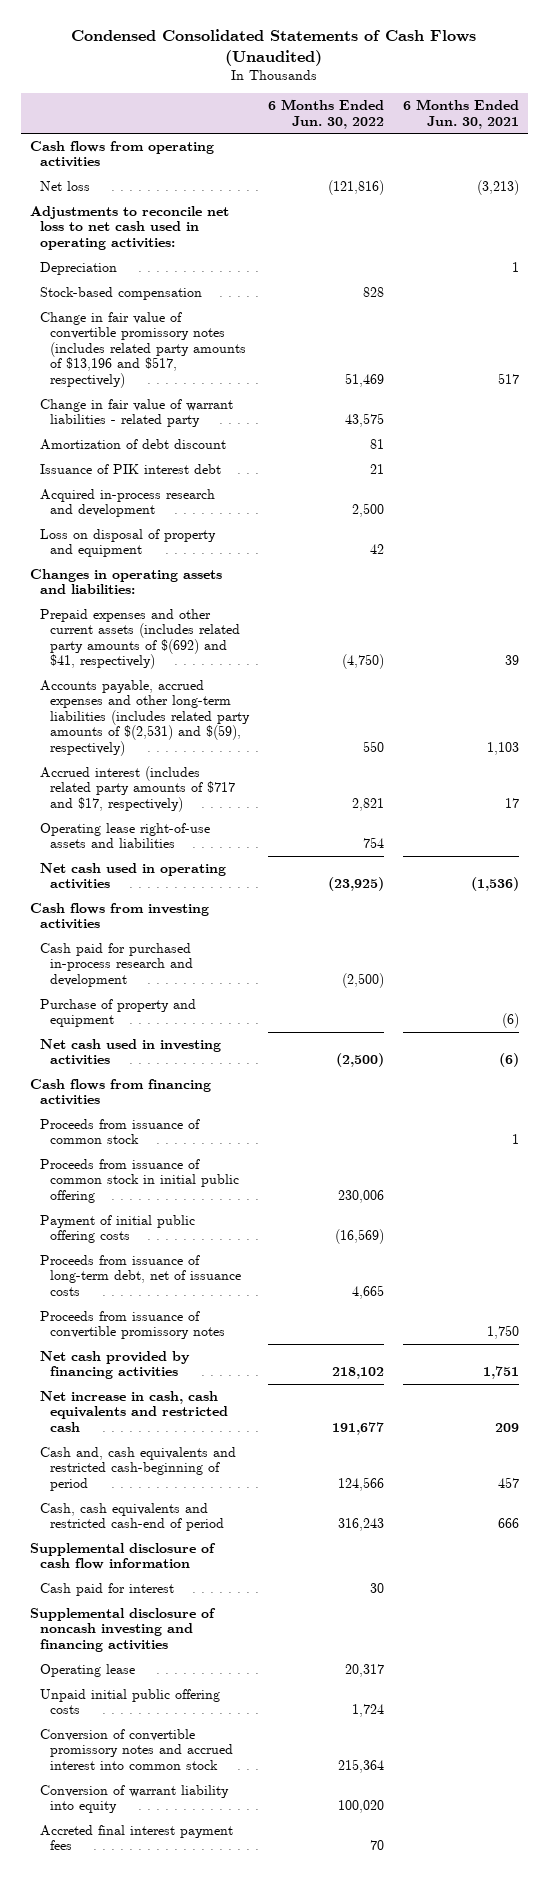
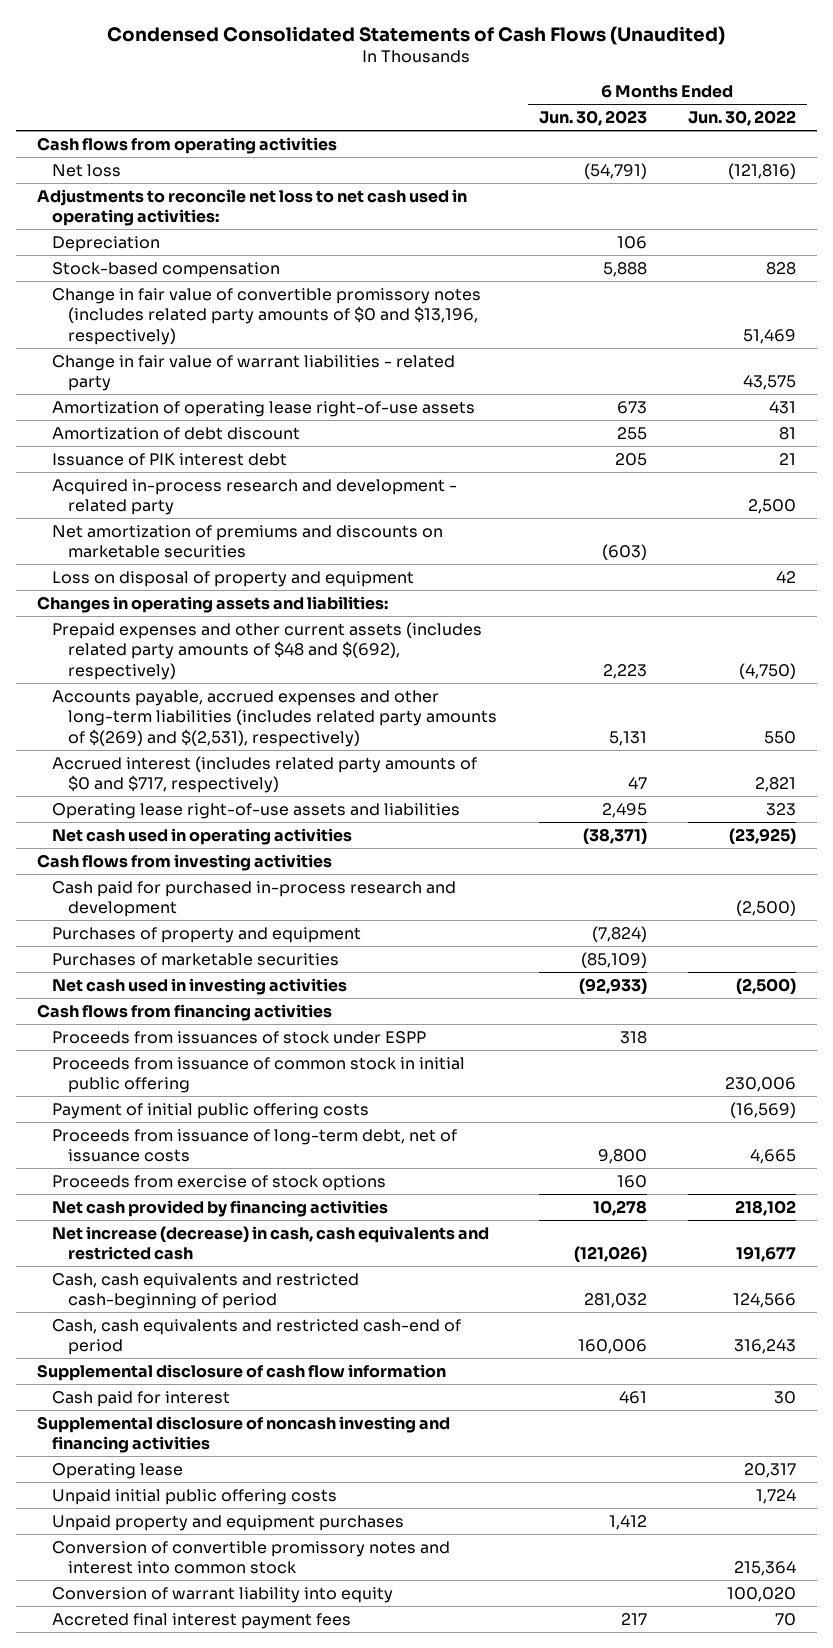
- | 6 Months Ended Jun. 30, 2022 | 6 Months Ended Jun. 30, 2021
+ | 6 Months Ended Jun. 30, 2023 | 6 Months Ended Jun. 30, 2022
- Change in fair value of convertible promissory notes (includes related party amounts of $13,196 and $517, respectively) | 51,469 | 517
+ Change in fair value of convertible promissory notes (includes related party amounts of $0 and $13,196, respectively) | | 51,469
+ Amortization of operating lease right-of-use assets | 673 | 431
- Acquired in-process research and development | 2,500 |
+ Acquired in-process research and development - related party | | 2,500
+ Net amortization of premiums and discounts on marketable securities | (603) |
- Prepaid expenses and other current assets (includes related party amounts of $(692) and $41, respectively) | (4,750) | 39
- Accounts payable, accrued expenses and other long-term liabilities (includes related party amounts of $(2,531) and $(59), respectively) | 550 | 1,103
- Accrued interest (includes related party amounts of $717 and $17, respectively) | 2,821 | 17
- Operating lease right-of-use assets and liabilities | 754 |
+ Prepaid expenses and other current assets (includes related party amounts of $48 and $(692), respectively) | 2,223 | (4,750)
+ Accounts payable, accrued expenses and other long-term liabilities (includes related party amounts of $(269) and $(2,531), respectively) | 5,131 | 550
+ Accrued interest (includes related party amounts of $0 and $717, respectively) | 47 | 2,821
+ Operating lease right-of-use assets and liabilities | 2,495 | 323
- Purchase of property and equipment | | (6)
+ Purchases of property and equipment | (7,824) |
+ Purchases of marketable securities | (85,109) |
- Proceeds from issuance of common stock | | 1
+ Proceeds from issuances of stock under ESPP | 318 |
- Proceeds from issuance of convertible promissory notes | | 1,750
+ Proceeds from exercise of stock options | 160 |
- Net increase in cash, cash equivalents and restricted cash | 191,677 | 209
- Cash and, cash equivalents and restricted cash-beginning of period | 124,566 | 457
+ Net increase (decrease) in cash, cash equivalents and restricted cash | (121,026) | 191,677
+ Cash, cash equivalents and restricted cash-beginning of period | 281,032 | 124,566
- Conversion of convertible promissory notes and accrued interest into common stock | 215,364 |
+ Unpaid property and equipment purchases | 1,412 |
+ Conversion of convertible promissory notes and interest into common stock | | 215,364

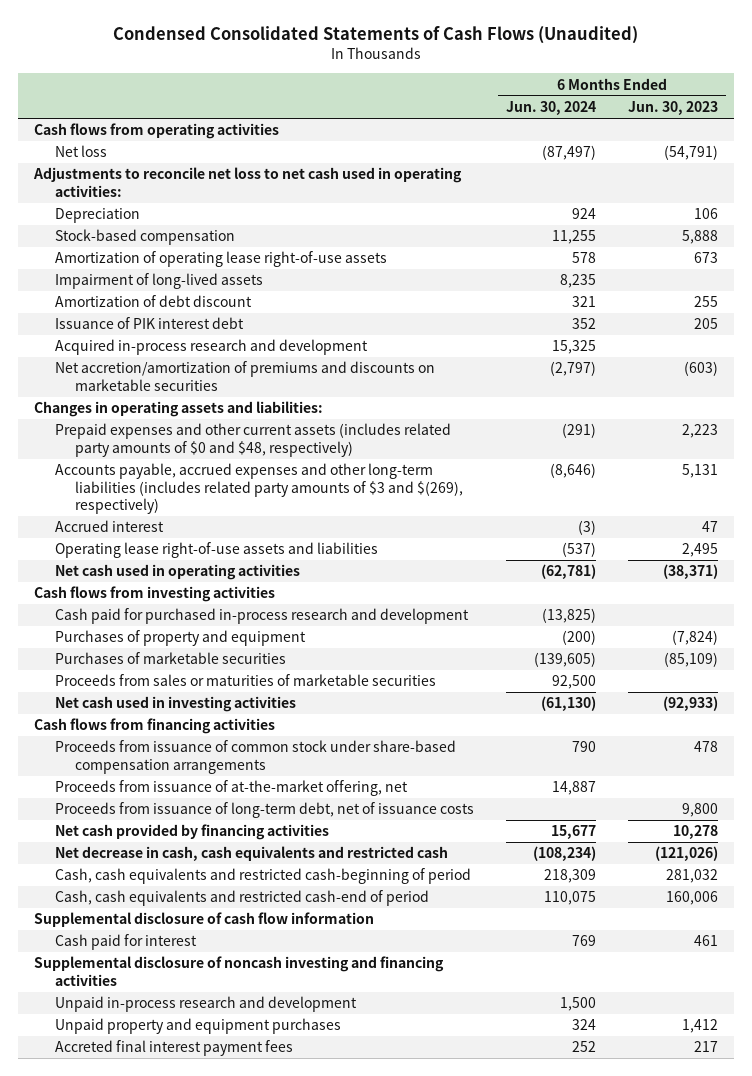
- | 6 Months Ended Jun. 30, 2023 | 6 Months Ended Jun. 30, 2022
+ | 6 Months Ended Jun. 30, 2024 | 6 Months Ended Jun. 30, 2023
- Change in fair value of convertible promissory notes (includes related party amounts of $0 and $13,196, respectively) | | 51,469
- Change in fair value of warrant liabilities - related party | | 43,575
+ Impairment of long-lived assets | 8,235 |
- Acquired in-process research and development - related party | | 2,500
- Net amortization of premiums and discounts on marketable securities | (603) |
- Loss on disposal of property and equipment | | 42
+ Acquired in-process research and development | 15,325 |
+ Net accretion/amortization of premiums and discounts on marketable securities | (2,797) | (603)
- Prepaid expenses and other current assets (includes related party amounts of $48 and $(692), respectively) | 2,223 | (4,750)
- Accounts payable, accrued expenses and other long-term liabilities (includes related party amounts of $(269) and $(2,531), respectively) | 5,131 | 550
- Accrued interest (includes related party amounts of $0 and $717, respectively) | 47 | 2,821
+ Prepaid expenses and other current assets (includes related party amounts of $0 and $48, respectively) | (291) | 2,223
+ Accounts payable, accrued expenses and other long-term liabilities (includes related party amounts of $3 and $(269), respectively) | (8,646) | 5,131
+ Accrued interest | (3) | 47
+ Proceeds from sales or maturities of marketable securities | 92,500 |
- Proceeds from issuances of stock under ESPP | 318 |
- Proceeds from issuance of common stock in initial public offering | | 230,006
- Payment of initial public offering costs | | (16,569)
+ Proceeds from issuance of common stock under share-based compensation arrangements | 790 | 478
+ Proceeds from issuance of at-the-market offering, net | 14,887 |
- Proceeds from exercise of stock options | 160 |
- Net increase (decrease) in cash, cash equivalents and restricted cash | (121,026) | 191,677
+ Net decrease in cash, cash equivalents and restricted cash | (108,234) | (121,026)
- Operating lease | | 20,317
- Unpaid initial public offering costs | | 1,724
+ Unpaid in-process research and development | 1,500 |
- Conversion of convertible promissory notes and interest into common stock | | 215,364
- Conversion of warrant liability into equity | | 100,020

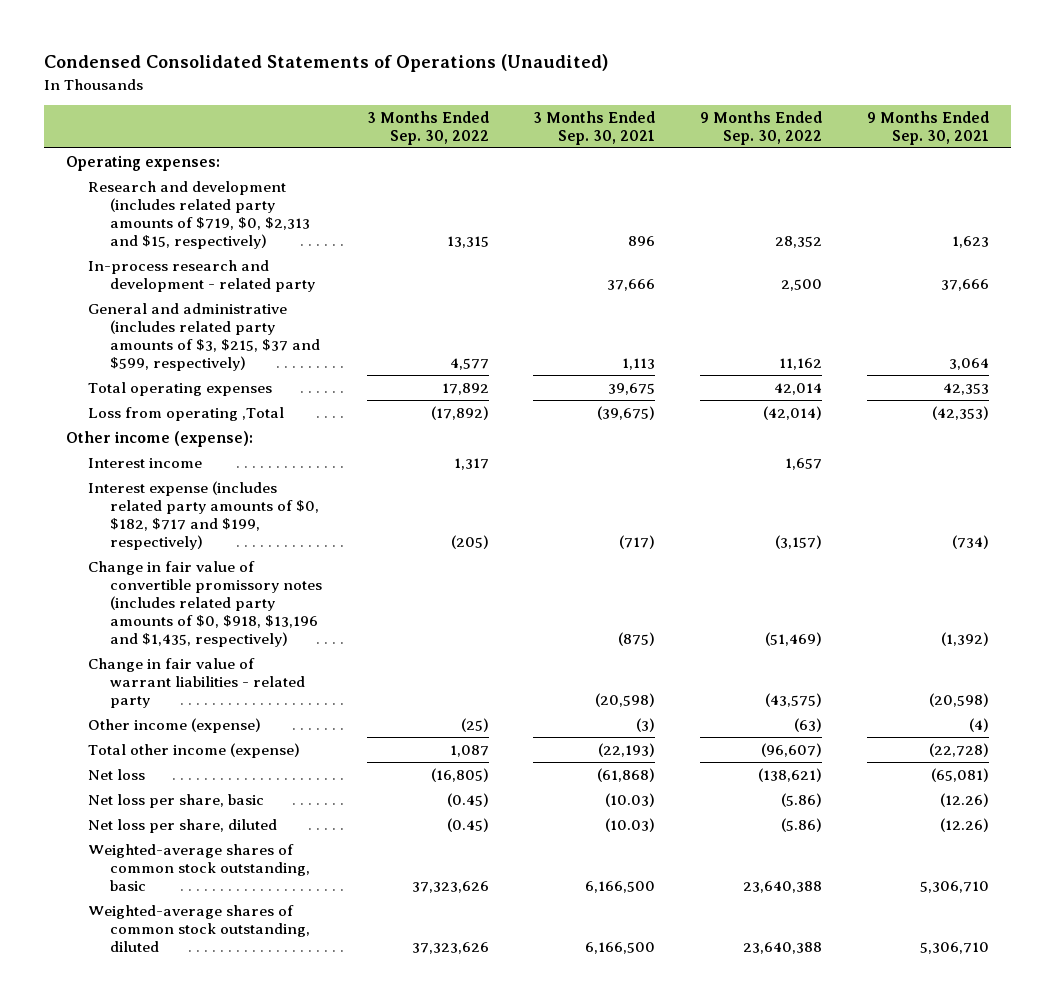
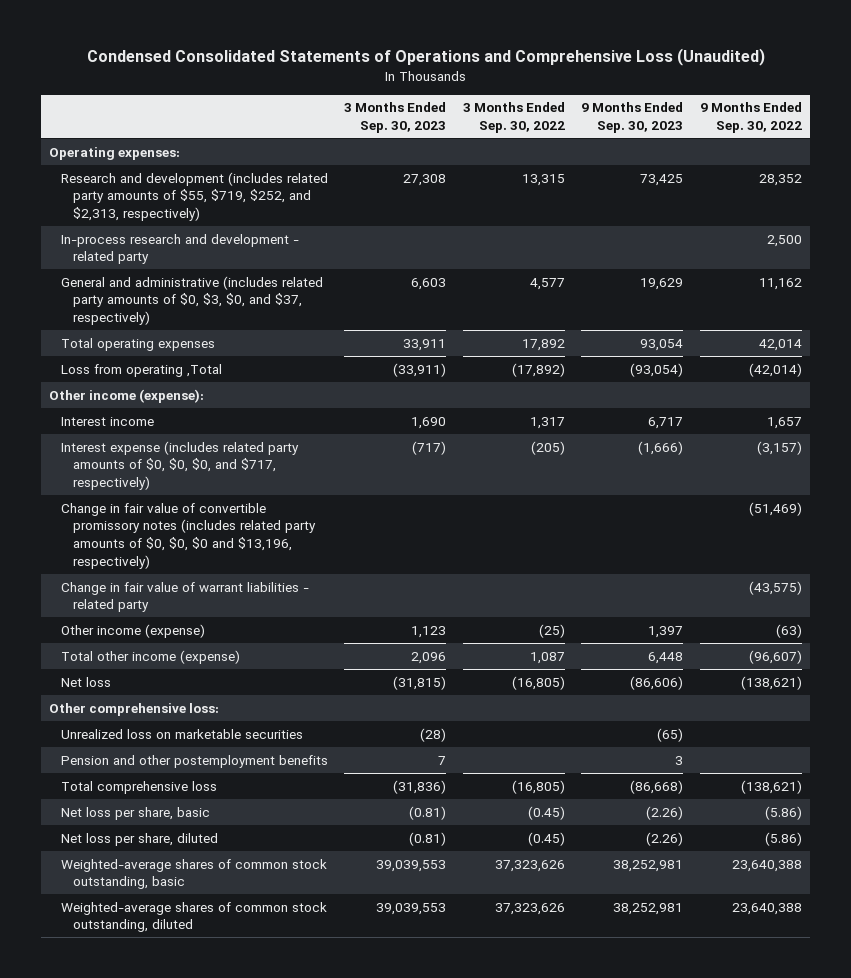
- Condensed Consolidated Statements of Operations (Unaudited)
+ Condensed Consolidated Statements of Operations and Comprehensive Loss (Unaudited)
- | 3 Months Ended Sep. 30, 2022 | 3 Months Ended Sep. 30, 2021 | 9 Months Ended Sep. 30, 2022 | 9 Months Ended Sep. 30, 2021
+ | 3 Months Ended Sep. 30, 2023 | 3 Months Ended Sep. 30, 2022 | 9 Months Ended Sep. 30, 2023 | 9 Months Ended Sep. 30, 2022
- Research and development (includes related party amounts of $719, $0, $2,313 and $15, respectively) | 13,315 | 896 | 28,352 | 1,623
+ Research and development (includes related party amounts of $55, $719, $252, and $2,313, respectively) | 27,308 | 13,315 | 73,425 | 28,352
- General and administrative (includes related party amounts of $3, $215, $37 and $599, respectively) | 4,577 | 1,113 | 11,162 | 3,064
+ General and administrative (includes related party amounts of $0, $3, $0, and $37, respectively) | 6,603 | 4,577 | 19,629 | 11,162
- Interest expense (includes related party amounts of $0, $182, $717 and $199, respectively) | (205) | (717) | (3,157) | (734)
- Change in fair value of convertible promissory notes (includes related party amounts of $0, $918, $13,196 and $1,435, respectively) | | (875) | (51,469) | (1,392)
+ Interest expense (includes related party amounts of $0, $0, $0, and $717, respectively) | (717) | (205) | (1,666) | (3,157)
+ Change in fair value of convertible promissory notes (includes related party amounts of $0, $0, $0 and $13,196, respectively) | | | | (51,469)
+ Other comprehensive loss:
+ Unrealized loss on marketable securities | (28) | | (65) |
+ Pension and other postemployment benefits | 7 | | 3 |
+ Total comprehensive loss | (31,836) | (16,805) | (86,668) | (138,621)

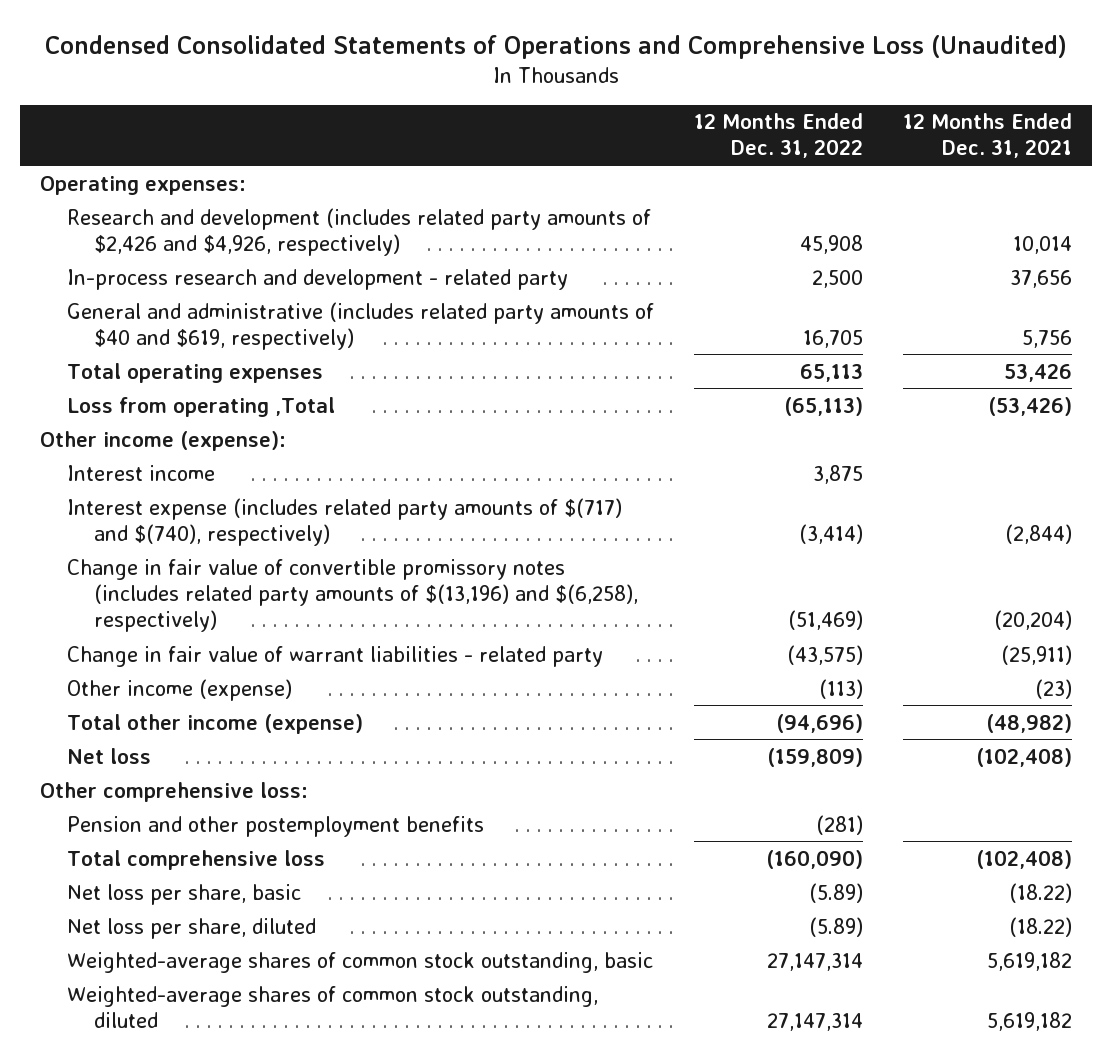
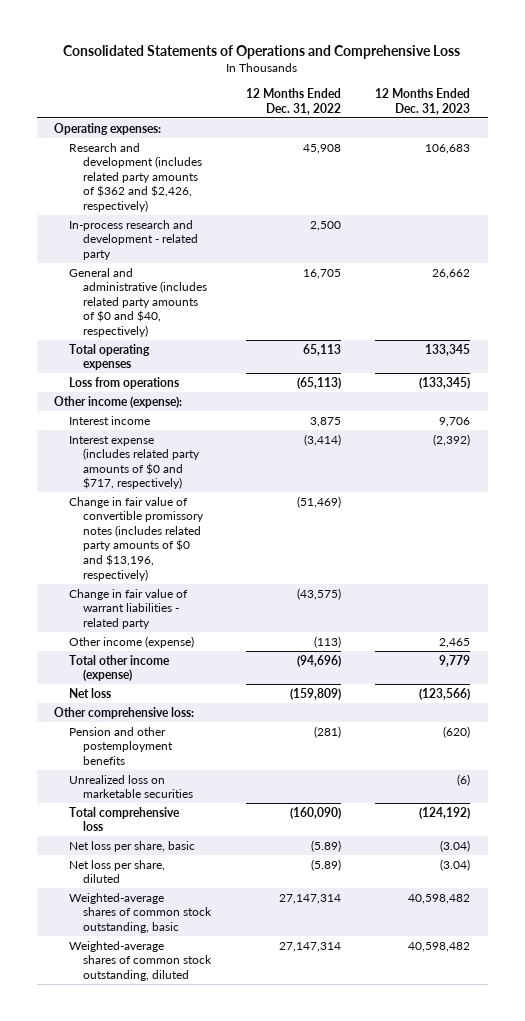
- Condensed Consolidated Statements of Operations and Comprehensive Loss (Unaudited)
+ Consolidated Statements of Operations and Comprehensive Loss
- | 12 Months Ended Dec. 31, 2022 | 12 Months Ended Dec. 31, 2021
+ | 12 Months Ended Dec. 31, 2022 | 12 Months Ended Dec. 31, 2023
- Research and development (includes related party amounts of $2,426 and $4,926, respectively) | 45,908 | 10,014
+ Research and development (includes related party amounts of $362 and $2,426, respectively) | 45,908 | 106,683
- General and administrative (includes related party amounts of $40 and $619, respectively) | 16,705 | 5,756
+ General and administrative (includes related party amounts of $0 and $40, respectively) | 16,705 | 26,662
- Loss from operating ,Total | (65,113) | (53,426)
+ Loss from operations | (65,113) | (133,345)
- Interest expense (includes related party amounts of $(717) and $(740), respectively) | (3,414) | (2,844)
- Change in fair value of convertible promissory notes (includes related party amounts of $(13,196) and $(6,258), respectively) | (51,469) | (20,204)
+ Interest expense (includes related party amounts of $0 and $717, respectively) | (3,414) | (2,392)
+ Change in fair value of convertible promissory notes (includes related party amounts of $0 and $13,196, respectively) | (51,469) |
+ Unrealized loss on marketable securities | | (6)

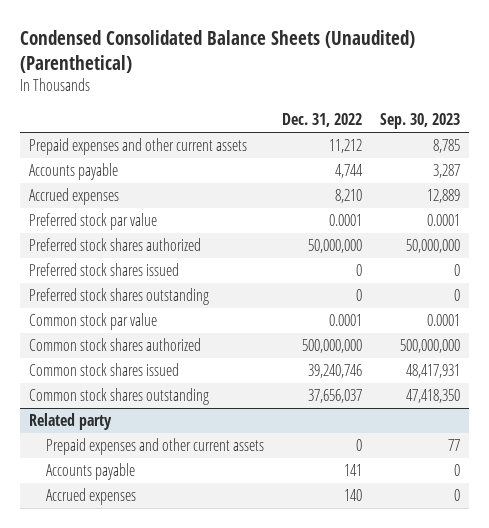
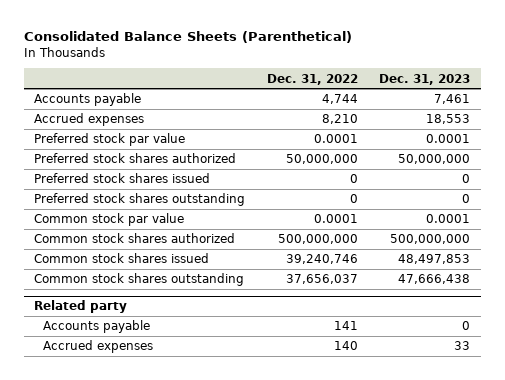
- Condensed Consolidated Balance Sheets (Unaudited) (Parenthetical)
+ Consolidated Balance Sheets (Parenthetical)
- | Dec. 31, 2022 | Sep. 30, 2023
+ | Dec. 31, 2022 | Dec. 31, 2023
- Prepaid expenses and other current assets | 11,212 | 8,785
@ Related party
- Prepaid expenses and other current assets | 0 | 77

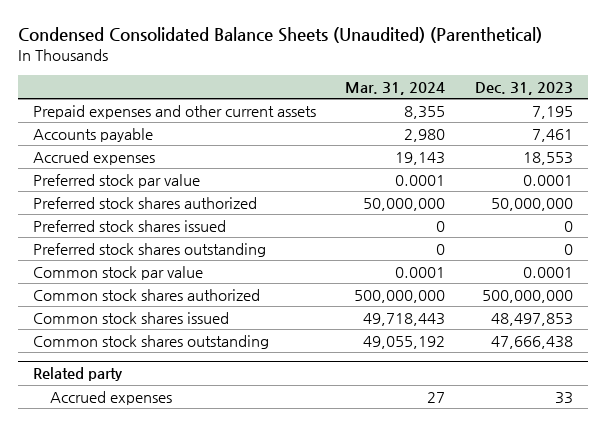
- Consolidated Balance Sheets (Parenthetical)
+ Condensed Consolidated Balance Sheets (Unaudited) (Parenthetical)
- | Dec. 31, 2022 | Dec. 31, 2023
+ | Mar. 31, 2024 | Dec. 31, 2023
+ Prepaid expenses and other current assets | 8,355 | 7,195
@ Related party
- Accounts payable | 141 | 0

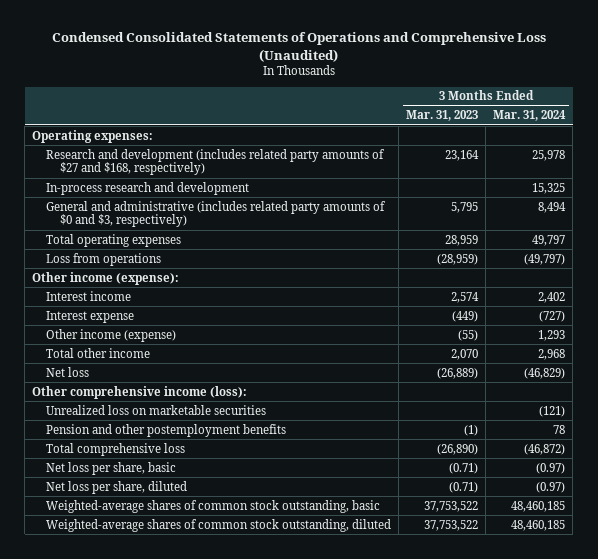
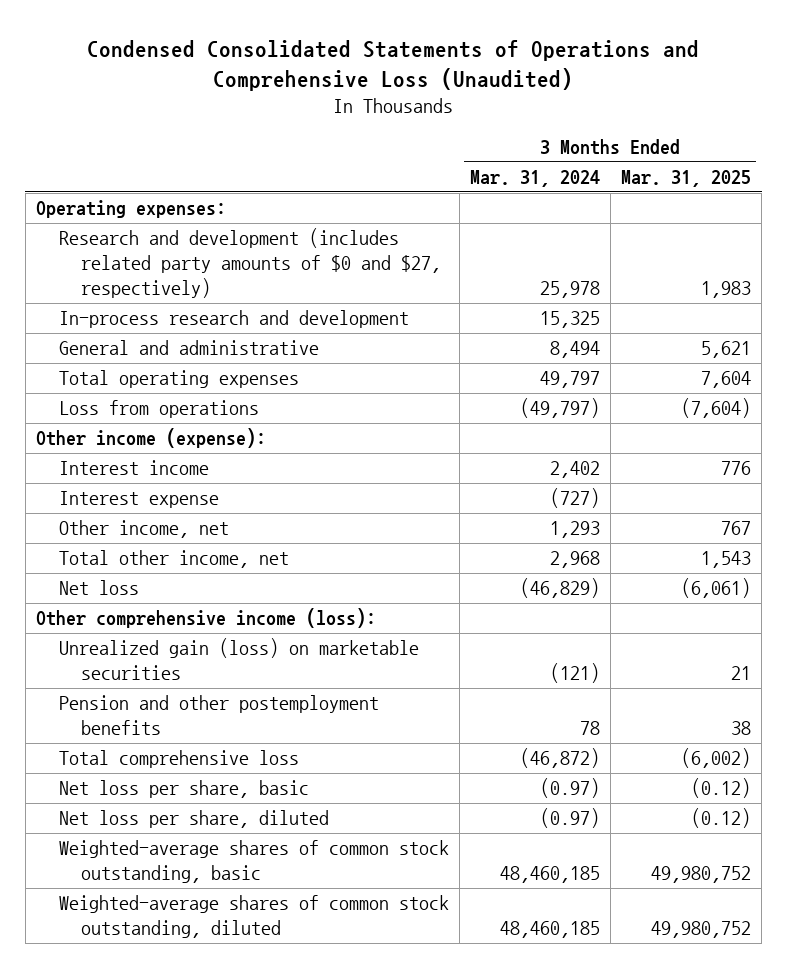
- | 3 Months Ended Mar. 31, 2023 | 3 Months Ended Mar. 31, 2024
+ | 3 Months Ended Mar. 31, 2024 | 3 Months Ended Mar. 31, 2025
- Research and development (includes related party amounts of $27 and $168, respectively) | 23,164 | 25,978
+ Research and development (includes related party amounts of $0 and $27, respectively) | 25,978 | 1,983
- General and administrative (includes related party amounts of $0 and $3, respectively) | 5,795 | 8,494
+ General and administrative | 8,494 | 5,621
- Other income (expense) | (55) | 1,293
- Total other income | 2,070 | 2,968
+ Other income, net | 1,293 | 767
+ Total other income, net | 2,968 | 1,543
- Unrealized loss on marketable securities | | (121)
+ Unrealized gain (loss) on marketable securities | (121) | 21

